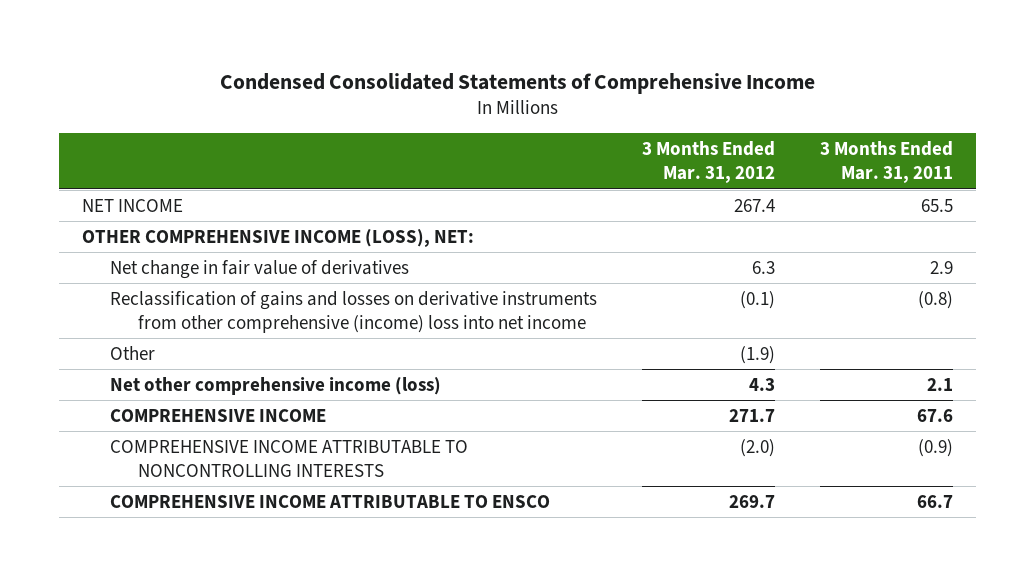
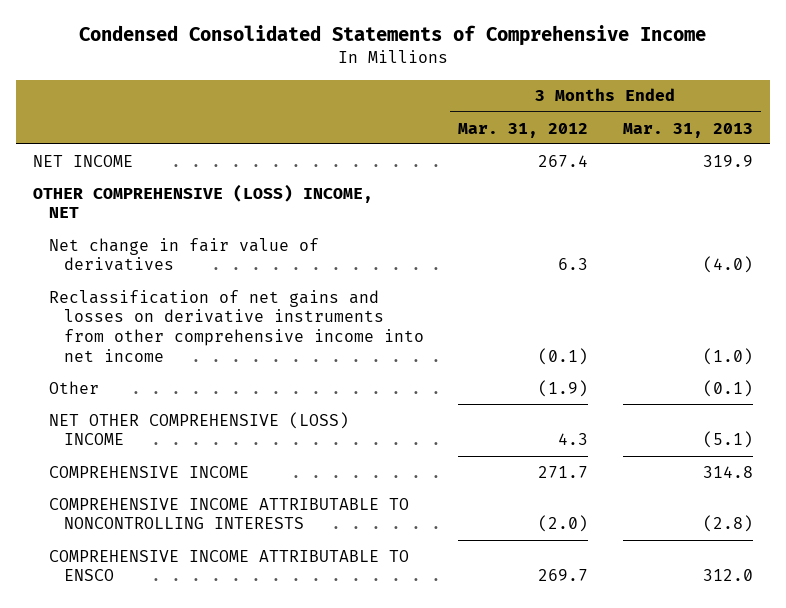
- | 3 Months Ended Mar. 31, 2012 | 3 Months Ended Mar. 31, 2011
+ | 3 Months Ended Mar. 31, 2012 | 3 Months Ended Mar. 31, 2013
- OTHER COMPREHENSIVE INCOME (LOSS), NET:
+ OTHER COMPREHENSIVE (LOSS) INCOME, NET
- Reclassification of gains and losses on derivative instruments from other comprehensive (income) loss into net income | (0.1) | (0.8)
+ Reclassification of net gains and losses on derivative instruments from other comprehensive income into net income | (0.1) | (1.0)
- Net other comprehensive income (loss) | 4.3 | 2.1
+ NET OTHER COMPREHENSIVE (LOSS) INCOME | 4.3 | (5.1)

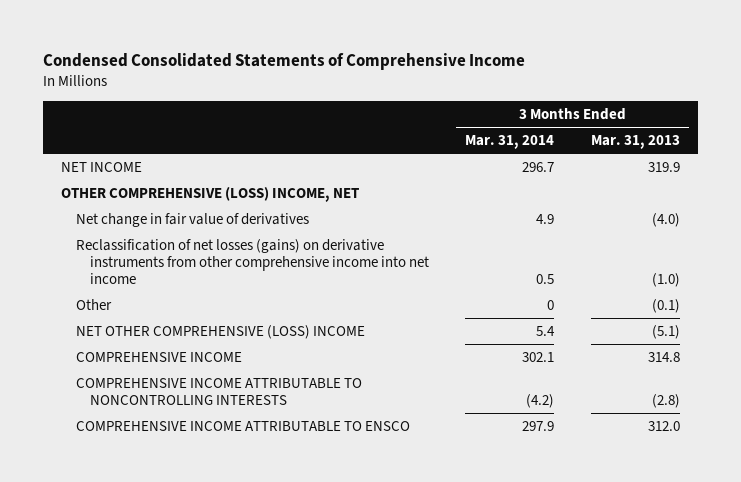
- | 3 Months Ended Mar. 31, 2012 | 3 Months Ended Mar. 31, 2013
+ | 3 Months Ended Mar. 31, 2014 | 3 Months Ended Mar. 31, 2013
- Reclassification of net gains and losses on derivative instruments from other comprehensive income into net income | (0.1) | (1.0)
+ Reclassification of net losses (gains) on derivative instruments from other comprehensive income into net income | 0.5 | (1.0)

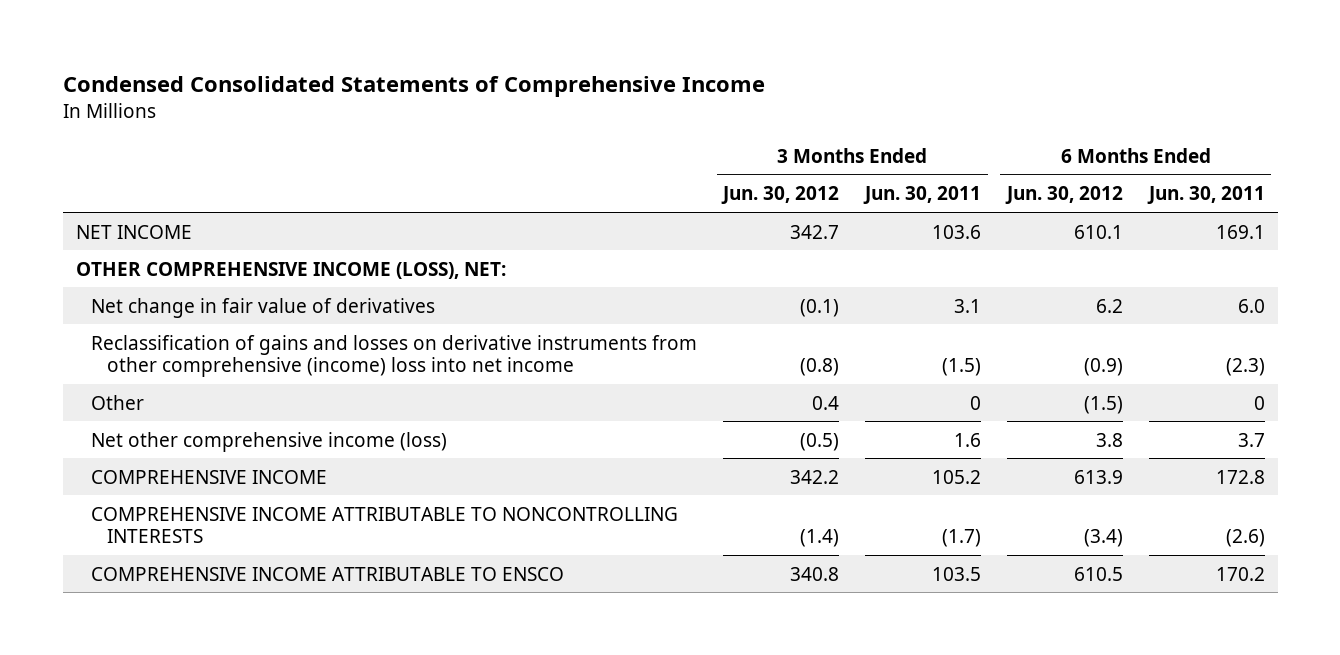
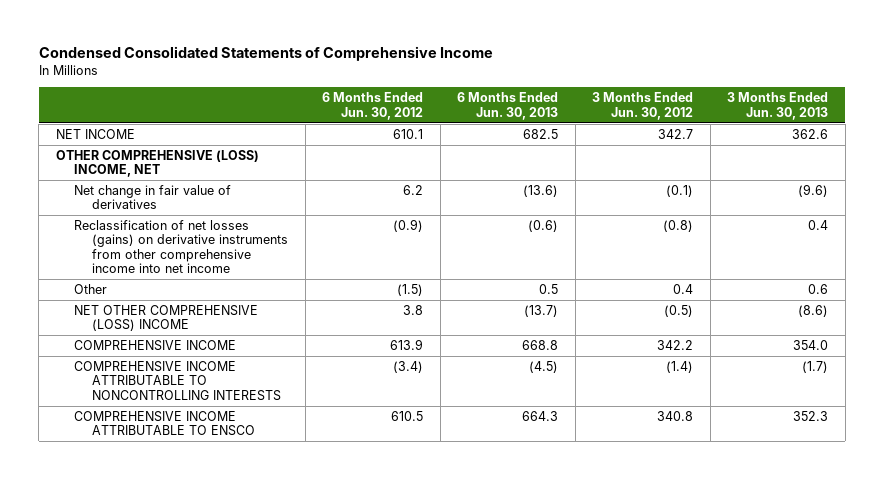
- | 3 Months Ended Jun. 30, 2012 | 3 Months Ended Jun. 30, 2011 | 6 Months Ended Jun. 30, 2012 | 6 Months Ended Jun. 30, 2011
+ | 6 Months Ended Jun. 30, 2012 | 6 Months Ended Jun. 30, 2013 | 3 Months Ended Jun. 30, 2012 | 3 Months Ended Jun. 30, 2013
- OTHER COMPREHENSIVE INCOME (LOSS), NET:
+ OTHER COMPREHENSIVE (LOSS) INCOME, NET
- Reclassification of gains and losses on derivative instruments from other comprehensive (income) loss into net income | (0.8) | (1.5) | (0.9) | (2.3)
+ Reclassification of net losses (gains) on derivative instruments from other comprehensive income into net income | (0.9) | (0.6) | (0.8) | 0.4
- Net other comprehensive income (loss) | (0.5) | 1.6 | 3.8 | 3.7
+ NET OTHER COMPREHENSIVE (LOSS) INCOME | 3.8 | (13.7) | (0.5) | (8.6)

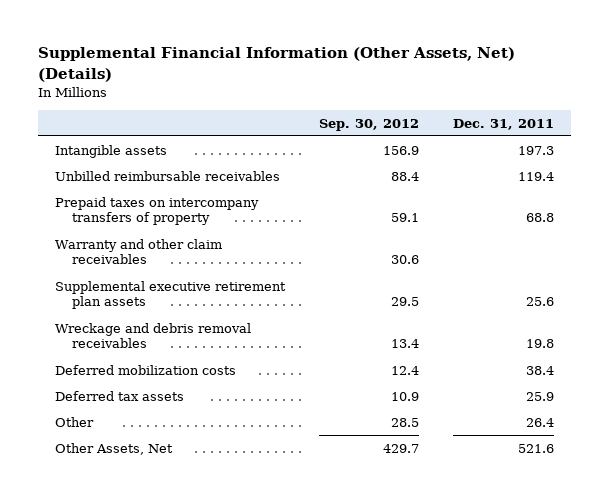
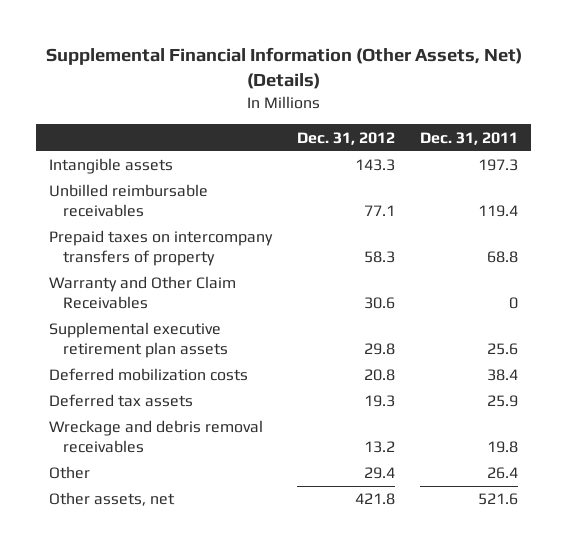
- | Sep. 30, 2012 | Dec. 31, 2011
+ | Dec. 31, 2012 | Dec. 31, 2011
- Warranty and other claim receivables | 30.6 |
+ Warranty and Other Claim Receivables | 30.6 | 0
moved down: Wreckage and debris removal receivables | 13.2 | 19.8
- Other Assets, Net | 429.7 | 521.6
+ Other assets, net | 421.8 | 521.6

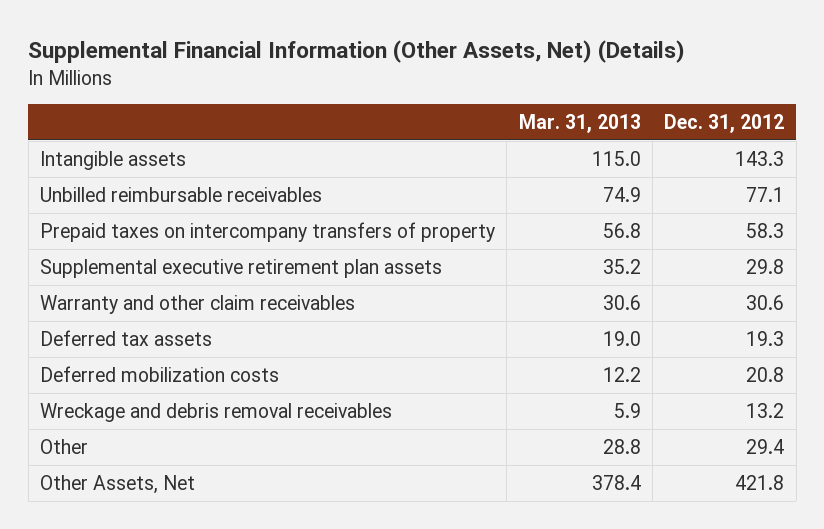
- | Dec. 31, 2012 | Dec. 31, 2011
+ | Mar. 31, 2013 | Dec. 31, 2012
- Warranty and Other Claim Receivables | 30.6 | 0
+ Warranty and other claim receivables | 30.6 | 30.6
moved down: Deferred mobilization costs | 12.2 | 20.8
- Other assets, net | 421.8 | 521.6
+ Other Assets, Net | 378.4 | 421.8

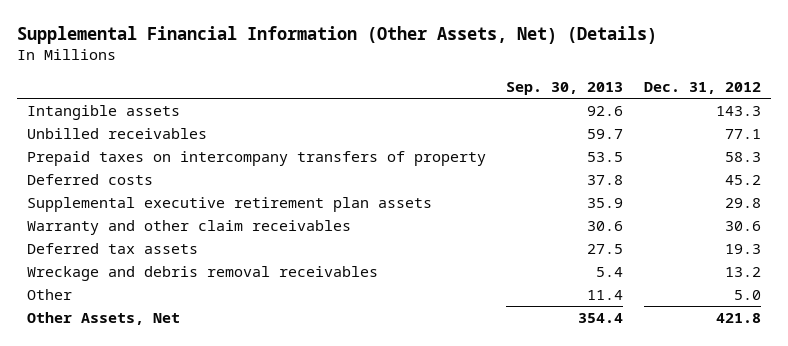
- | Mar. 31, 2013 | Dec. 31, 2012
+ | Sep. 30, 2013 | Dec. 31, 2012
- Unbilled reimbursable receivables | 74.9 | 77.1
+ Unbilled receivables | 59.7 | 77.1
+ Deferred costs | 37.8 | 45.2
- Deferred mobilization costs | 12.2 | 20.8
- Other | 28.8 | 29.4
+ Other | 11.4 | 5.0

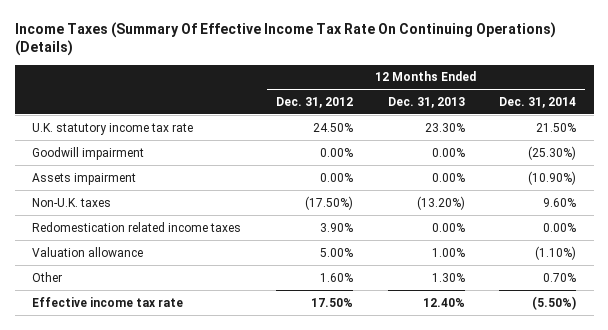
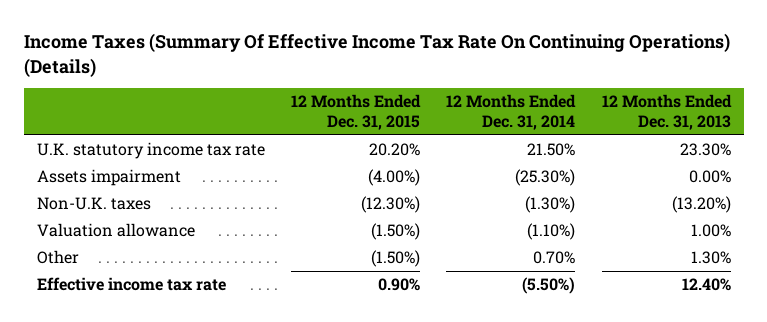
- | 12 Months Ended Dec. 31, 2012 | 12 Months Ended Dec. 31, 2013 | 12 Months Ended Dec. 31, 2014
+ | 12 Months Ended Dec. 31, 2015 | 12 Months Ended Dec. 31, 2014 | 12 Months Ended Dec. 31, 2013
- Goodwill impairment | 0.00% | 0.00% | (25.30%)
- Assets impairment | 0.00% | 0.00% | (10.90%)
- Non-U.K. taxes | (17.50%) | (13.20%) | 9.60%
- Redomestication related income taxes | 3.90% | 0.00% | 0.00%
+ Assets impairment | (4.00%) | (25.30%) | 0.00%
+ Non-U.K. taxes | (12.30%) | (1.30%) | (13.20%)

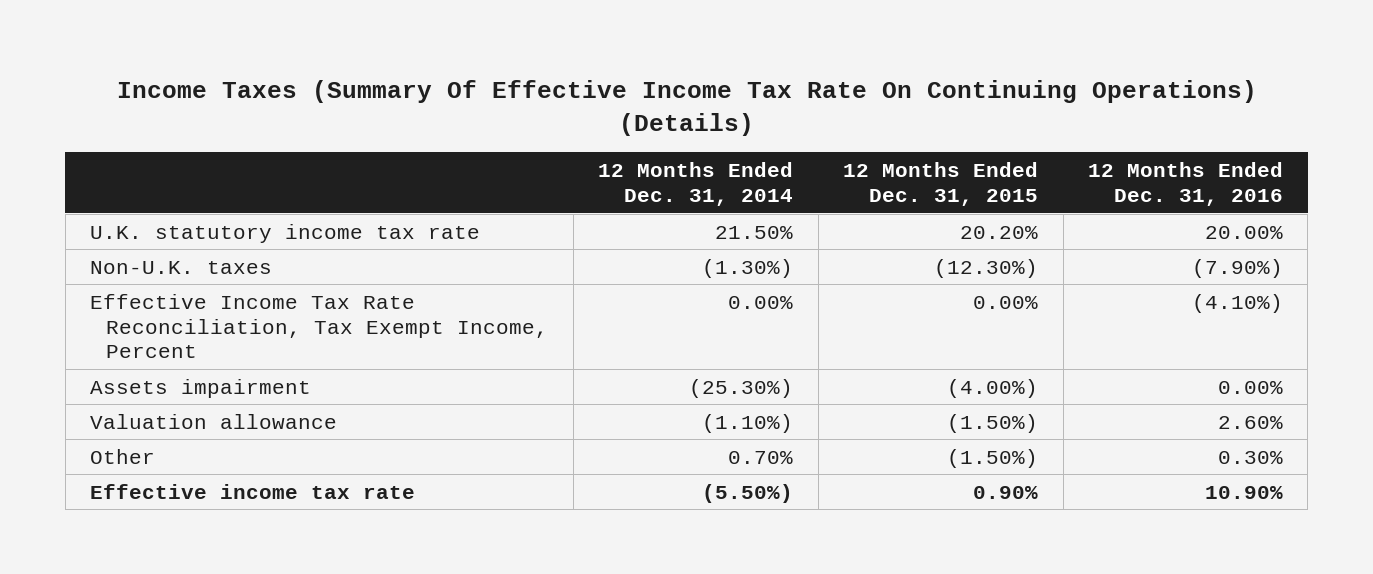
- | 12 Months Ended Dec. 31, 2015 | 12 Months Ended Dec. 31, 2014 | 12 Months Ended Dec. 31, 2013
+ | 12 Months Ended Dec. 31, 2014 | 12 Months Ended Dec. 31, 2015 | 12 Months Ended Dec. 31, 2016
+ Effective Income Tax Rate Reconciliation, Tax Exempt Income, Percent | 0.00% | 0.00% | (4.10%)
moved down: Assets impairment | (25.30%) | (4.00%) | 0.00%

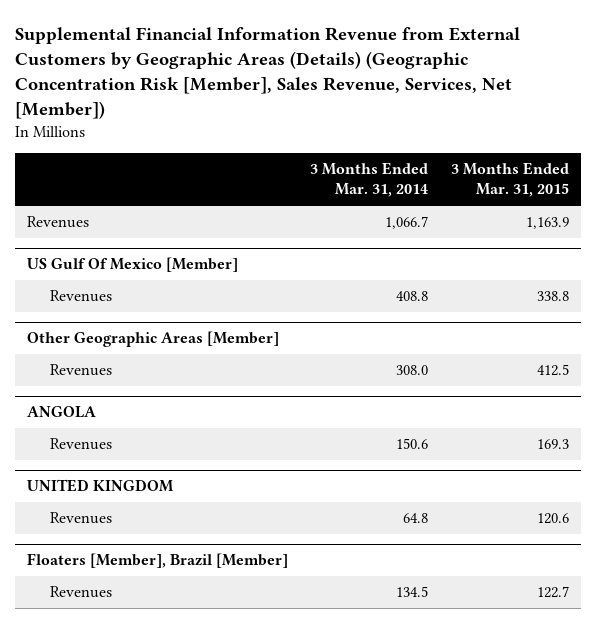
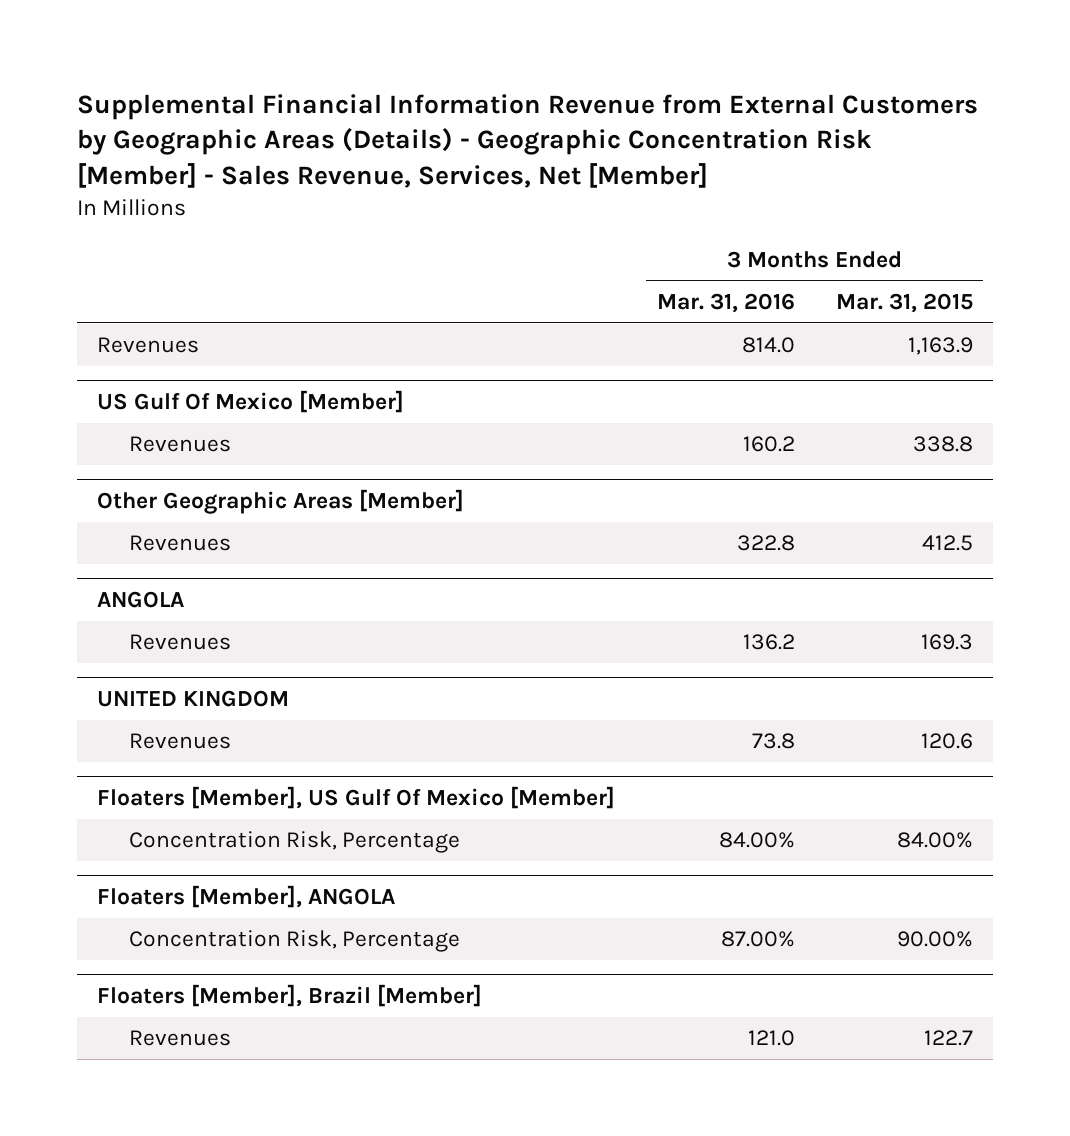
- Supplemental Financial Information Revenue from External Customers by Geographic Areas (Details) (Geographic Concentration Risk [Member], Sales Revenue, Services, Net [Member])
+ Supplemental Financial Information Revenue from External Customers by Geographic Areas (Details) - Geographic Concentration Risk [Member] - Sales Revenue, Services, Net [Member]
- | 3 Months Ended Mar. 31, 2014 | 3 Months Ended Mar. 31, 2015
+ | 3 Months Ended Mar. 31, 2016 | 3 Months Ended Mar. 31, 2015
+ Floaters [Member], US Gulf Of Mexico [Member]
+ Concentration Risk, Percentage | 84.00% | 84.00%
+ Floaters [Member], ANGOLA
+ Concentration Risk, Percentage | 87.00% | 90.00%

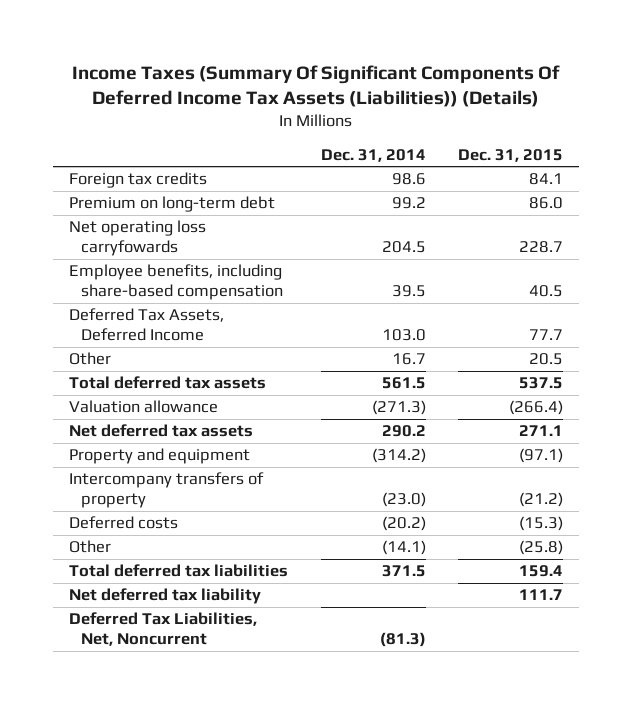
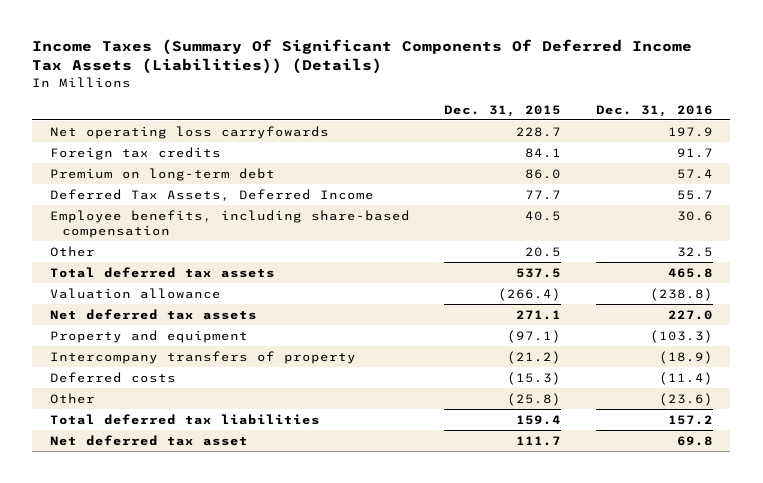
- | Dec. 31, 2014 | Dec. 31, 2015
+ | Dec. 31, 2015 | Dec. 31, 2016
moved up: Net operating loss carryfowards | 228.7 | 197.9
moved down: Employee benefits, including share-based compensation | 40.5 | 30.6
- Net deferred tax liability | | 111.7
- Deferred Tax Liabilities, Net, Noncurrent | (81.3) |
+ Net deferred tax asset | 111.7 | 69.8

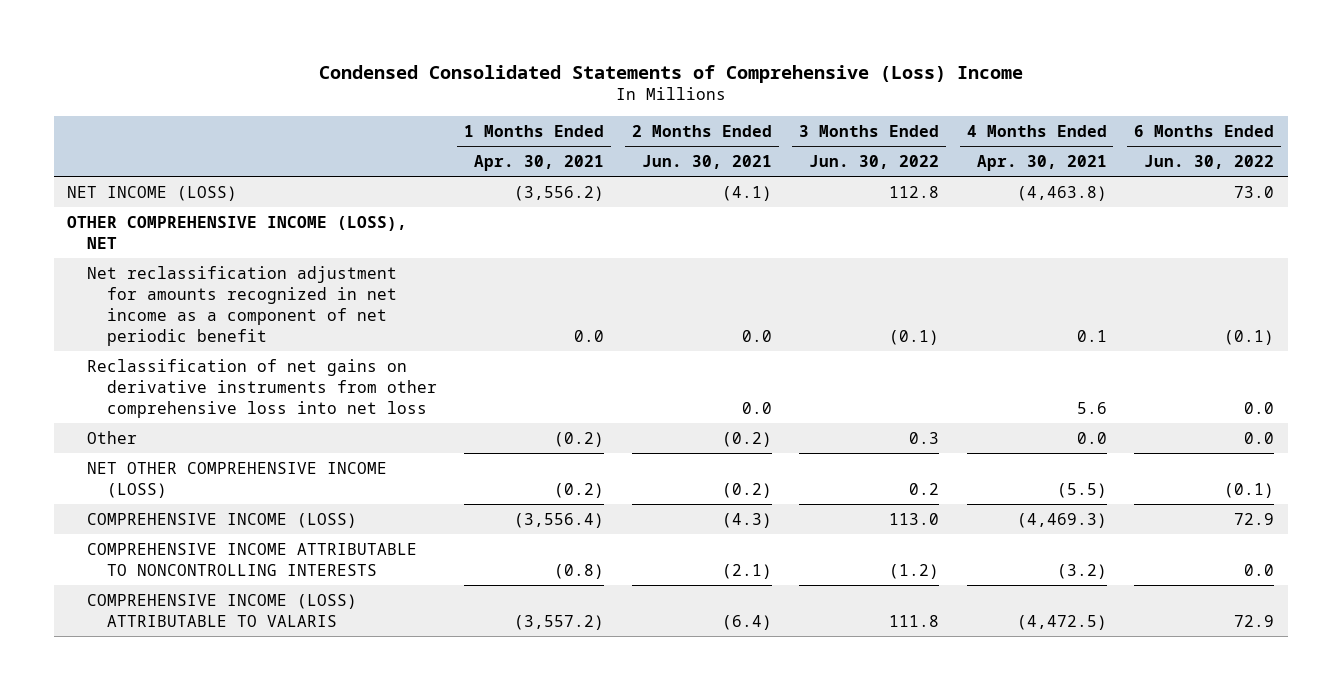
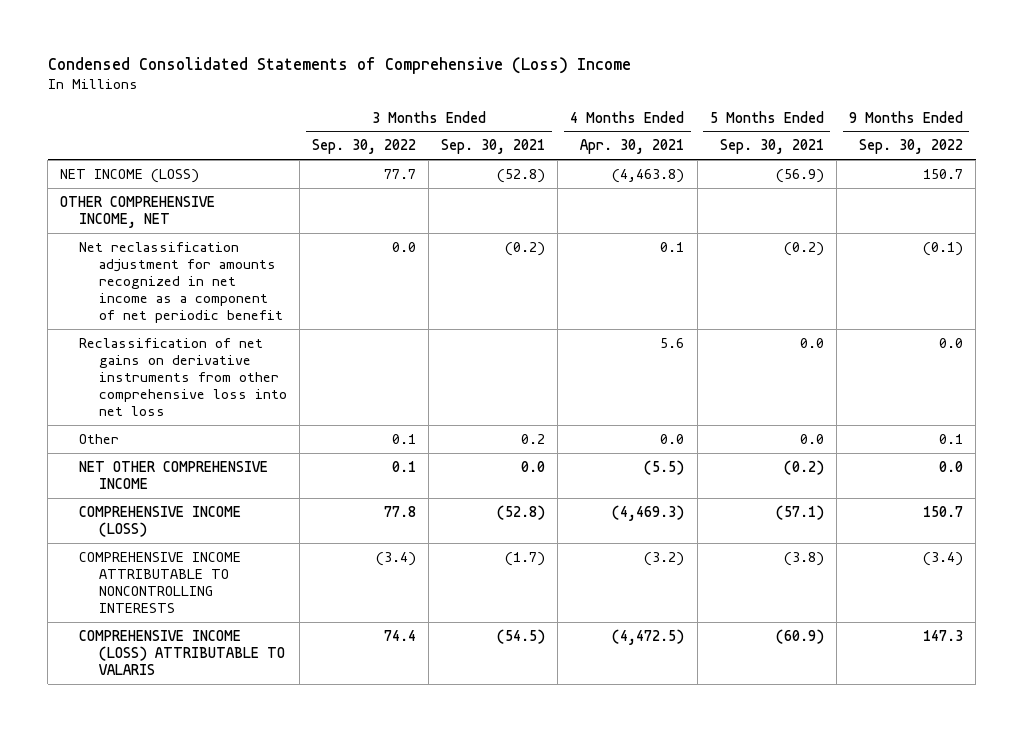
- | 1 Months Ended Apr. 30, 2021 | 2 Months Ended Jun. 30, 2021 | 3 Months Ended Jun. 30, 2022 | 4 Months Ended Apr. 30, 2021 | 6 Months Ended Jun. 30, 2022
+ | 3 Months Ended Sep. 30, 2022 | 3 Months Ended Sep. 30, 2021 | 4 Months Ended Apr. 30, 2021 | 5 Months Ended Sep. 30, 2021 | 9 Months Ended Sep. 30, 2022
- OTHER COMPREHENSIVE INCOME (LOSS), NET
+ OTHER COMPREHENSIVE INCOME, NET
- NET OTHER COMPREHENSIVE INCOME (LOSS) | (0.2) | (0.2) | 0.2 | (5.5) | (0.1)
+ NET OTHER COMPREHENSIVE INCOME | 0.1 | 0.0 | (5.5) | (0.2) | 0.0

